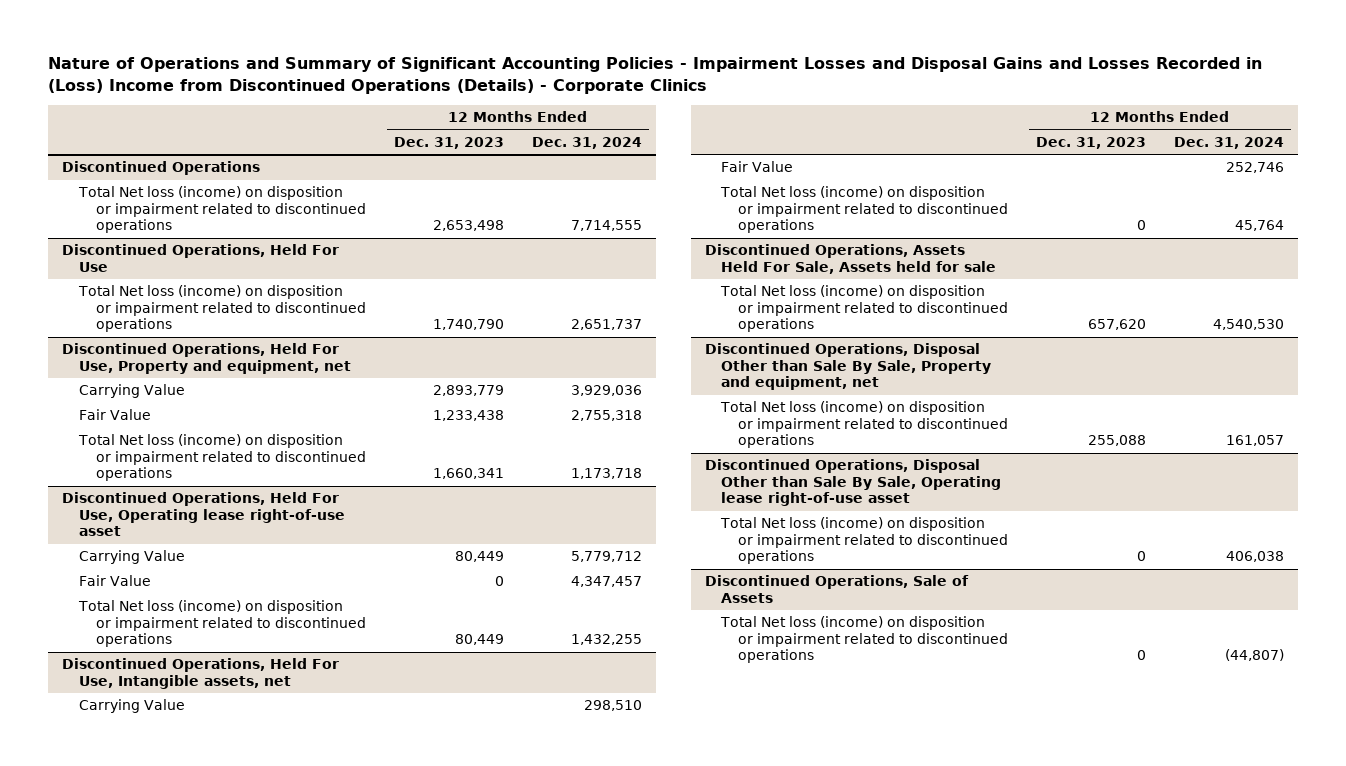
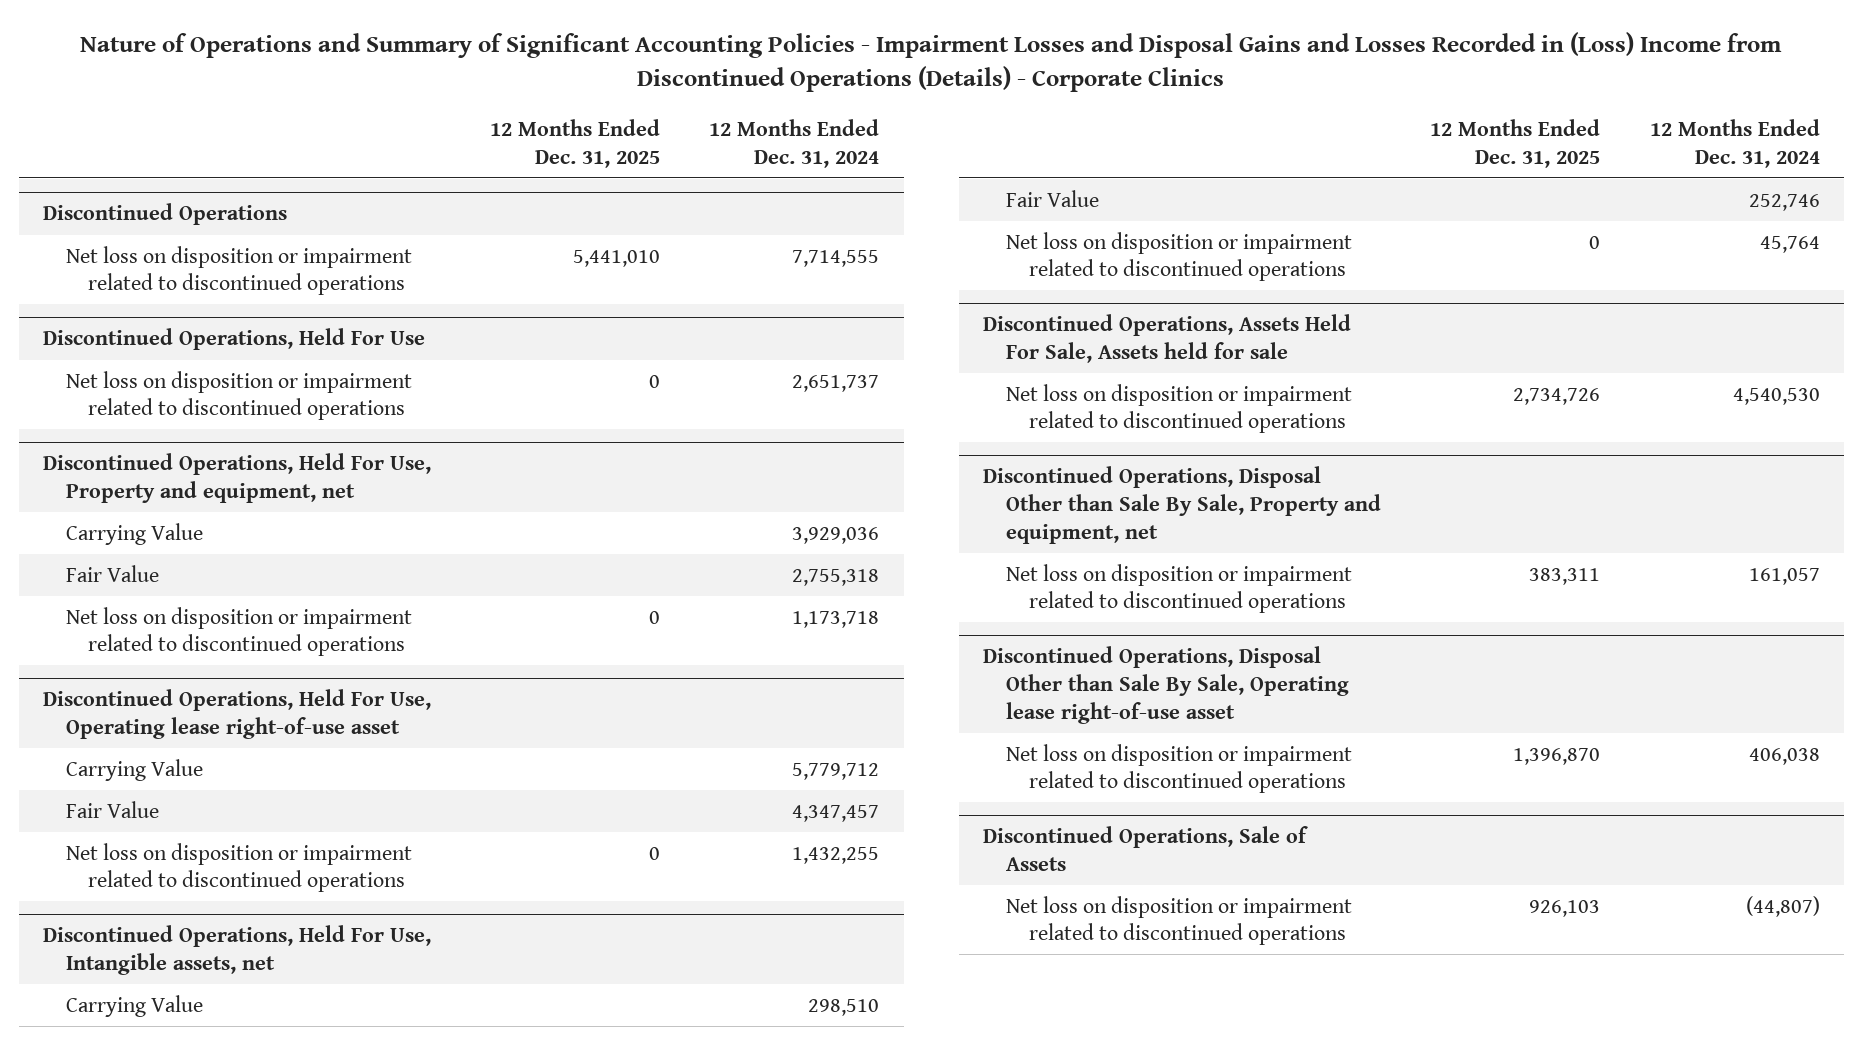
- | 12 Months Ended Dec. 31, 2023 | 12 Months Ended Dec. 31, 2024
+ | 12 Months Ended Dec. 31, 2025 | 12 Months Ended Dec. 31, 2024
@ Discontinued Operations
- Total Net loss (income) on disposition or impairment related to discontinued operations | 2,653,498 | 7,714,555
+ Net loss on disposition or impairment related to discontinued operations | 5,441,010 | 7,714,555
@ Discontinued Operations, Held For Use
- Total Net loss (income) on disposition or impairment related to discontinued operations | 1,740,790 | 2,651,737
+ Net loss on disposition or impairment related to discontinued operations | 0 | 2,651,737
@ Discontinued Operations, Held For Use, Property and equipment, net
- Total Net loss (income) on disposition or impairment related to discontinued operations | 1,660,341 | 1,173,718
+ Net loss on disposition or impairment related to discontinued operations | 0 | 1,173,718
@ Discontinued Operations, Held For Use, Operating lease right-of-use asset
- Total Net loss (income) on disposition or impairment related to discontinued operations | 80,449 | 1,432,255
+ Net loss on disposition or impairment related to discontinued operations | 0 | 1,432,255
@ Discontinued Operations, Held For Use, Intangible assets, net
- Total Net loss (income) on disposition or impairment related to discontinued operations | 0 | 45,764
+ Net loss on disposition or impairment related to discontinued operations | 0 | 45,764
@ Discontinued Operations, Assets Held For Sale, Assets held for sale
- Total Net loss (income) on disposition or impairment related to discontinued operations | 657,620 | 4,540,530
+ Net loss on disposition or impairment related to discontinued operations | 2,734,726 | 4,540,530
@ Discontinued Operations, Disposal Other than Sale By Sale, Property and equipment, net
- Total Net loss (income) on disposition or impairment related to discontinued operations | 255,088 | 161,057
+ Net loss on disposition or impairment related to discontinued operations | 383,311 | 161,057
@ Discontinued Operations, Disposal Other than Sale By Sale, Operating lease right-of-use asset
- Total Net loss (income) on disposition or impairment related to discontinued operations | 0 | 406,038
+ Net loss on disposition or impairment related to discontinued operations | 1,396,870 | 406,038
@ Discontinued Operations, Sale of Assets
- Total Net loss (income) on disposition or impairment related to discontinued operations | 0 | (44,807)
+ Net loss on disposition or impairment related to discontinued operations | 926,103 | (44,807)

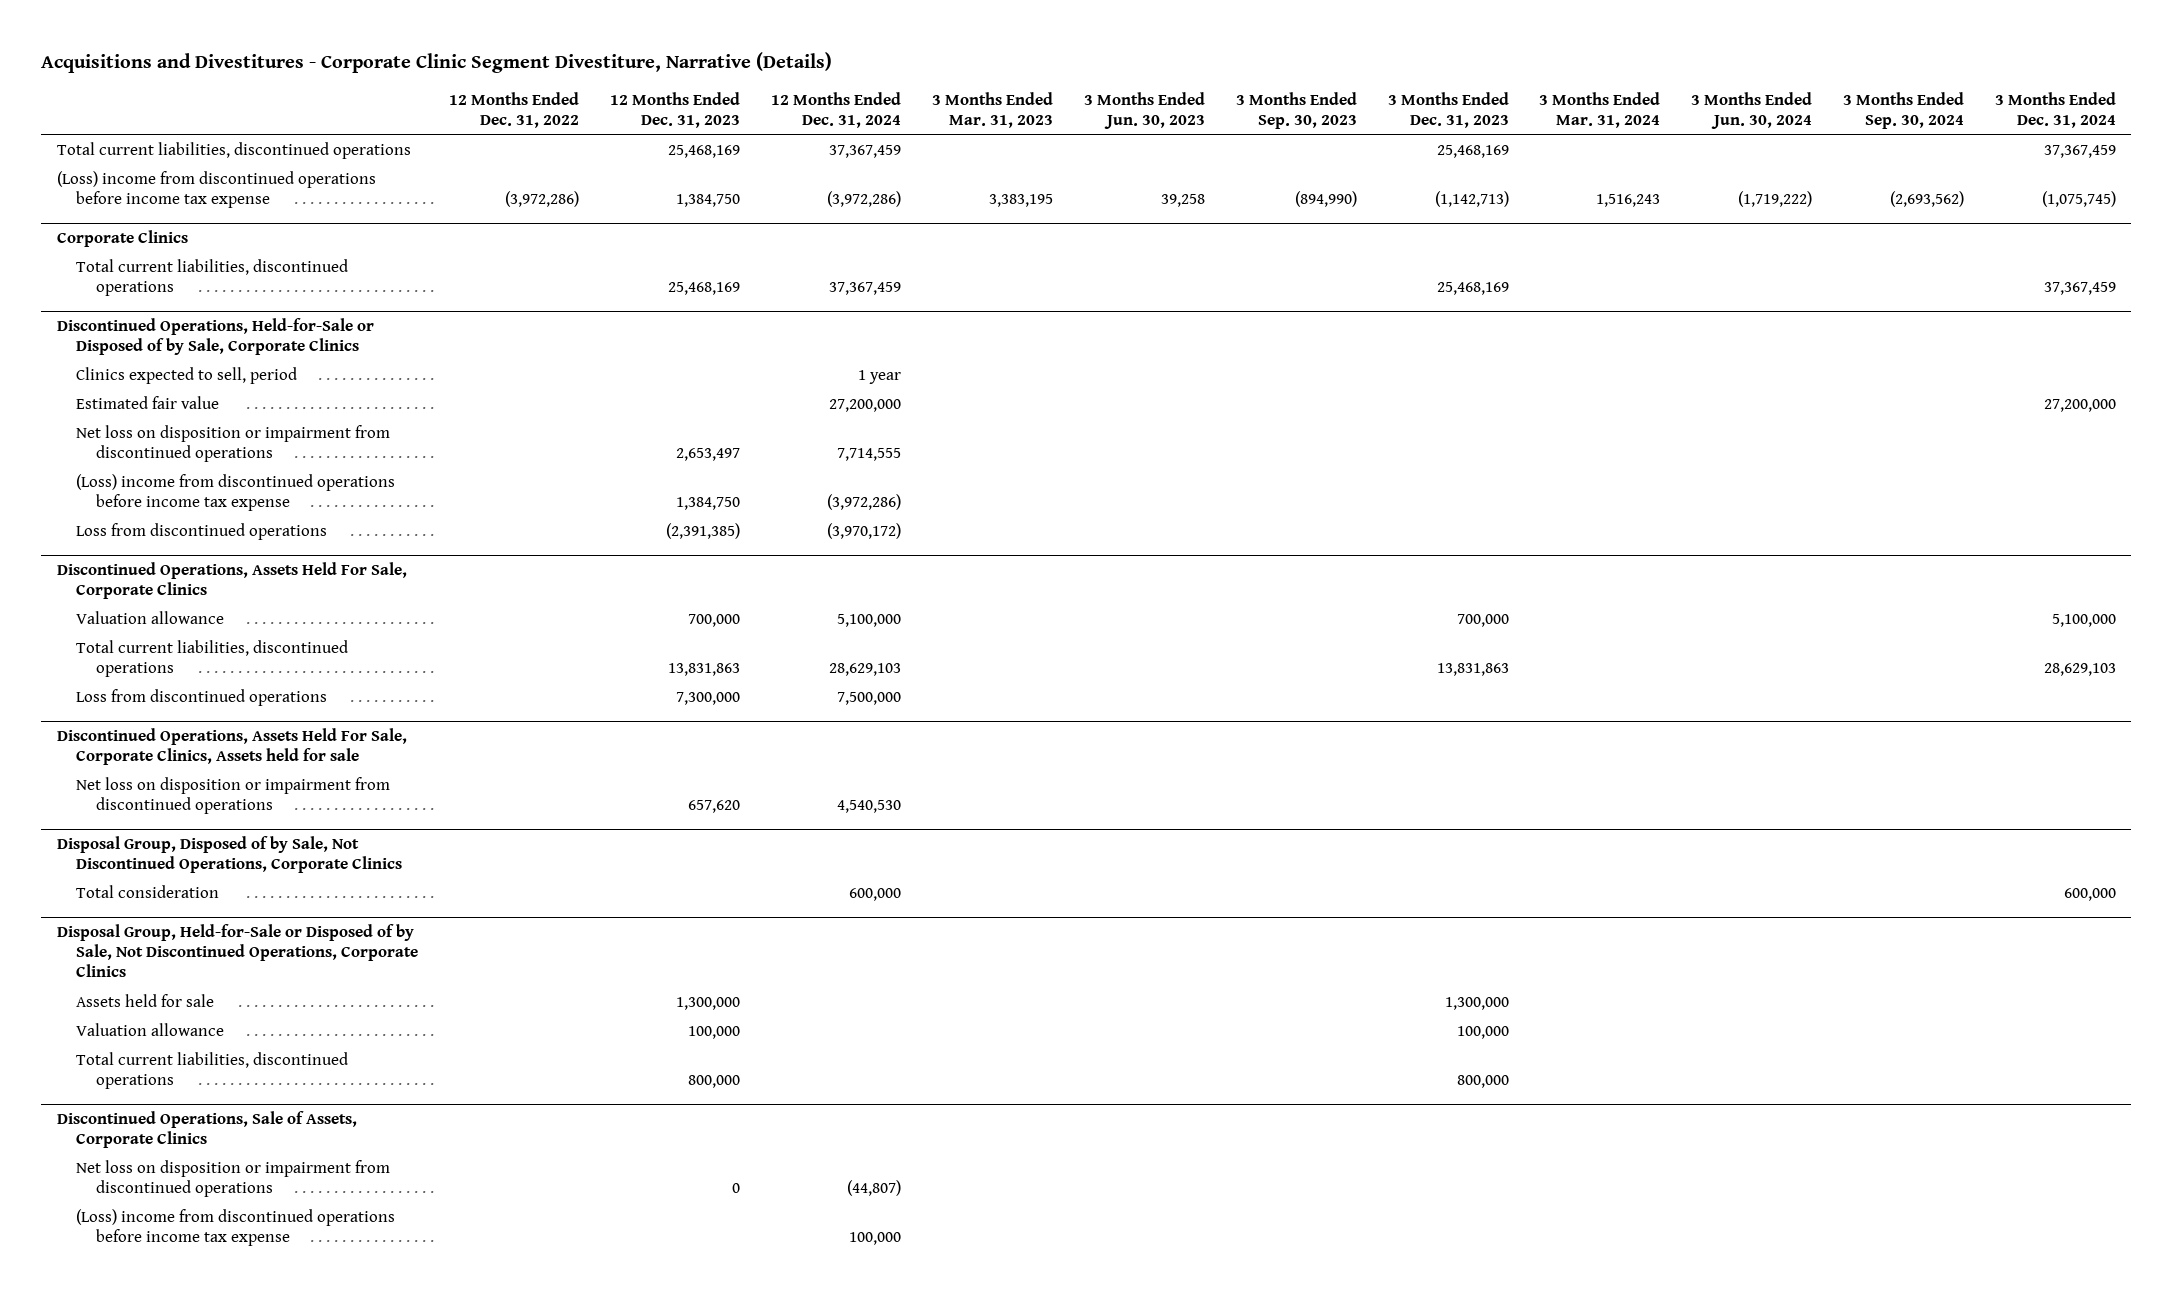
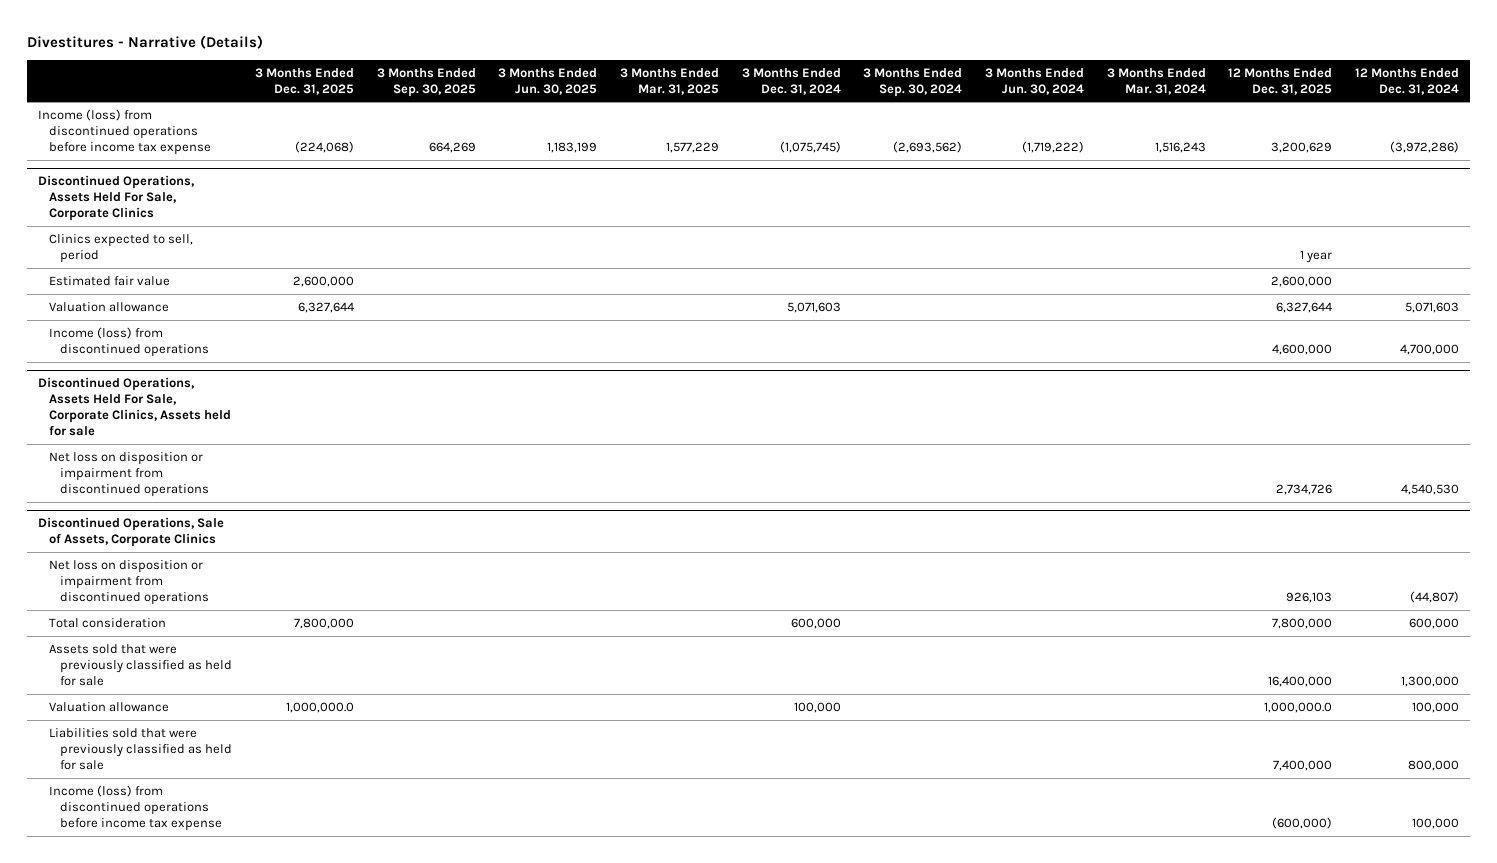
- Acquisitions and Divestitures - Corporate Clinic Segment Divestiture, Narrative (Details)
+ Divestitures - Narrative (Details)
- | 12 Months Ended Dec. 31, 2022 | 12 Months Ended Dec. 31, 2023 | 12 Months Ended Dec. 31, 2024 | 3 Months Ended Mar. 31, 2023 | 3 Months Ended Jun. 30, 2023 | 3 Months Ended Sep. 30, 2023 | 3 Months Ended Dec. 31, 2023 | 3 Months Ended Mar. 31, 2024 | 3 Months Ended Jun. 30, 2024 | 3 Months Ended Sep. 30, 2024 | 3 Months Ended Dec. 31, 2024
+ | 3 Months Ended Dec. 31, 2025 | 3 Months Ended Sep. 30, 2025 | 3 Months Ended Jun. 30, 2025 | 3 Months Ended Mar. 31, 2025 | 3 Months Ended Dec. 31, 2024 | 3 Months Ended Sep. 30, 2024 | 3 Months Ended Jun. 30, 2024 | 3 Months Ended Mar. 31, 2024 | 12 Months Ended Dec. 31, 2025 | 12 Months Ended Dec. 31, 2024
- Total current liabilities, discontinued operations | | 25,468,169 | 37,367,459 | | | | 25,468,169 | | | | 37,367,459
- (Loss) income from discontinued operations before income tax expense | (3,972,286) | 1,384,750 | (3,972,286) | 3,383,195 | 39,258 | (894,990) | (1,142,713) | 1,516,243 | (1,719,222) | (2,693,562) | (1,075,745)
- Corporate Clinics
- Total current liabilities, discontinued operations | | 25,468,169 | 37,367,459 | | | | 25,468,169 | | | | 37,367,459
- Discontinued Operations, Held-for-Sale or Disposed of by Sale, Corporate Clinics
- Clinics expected to sell, period | | | 1 year | | | | | | | |
- Estimated fair value | | | 27,200,000 | | | | | | | | 27,200,000
- Net loss on disposition or impairment from discontinued operations | | 2,653,497 | 7,714,555 | | | | | | | |
- (Loss) income from discontinued operations before income tax expense | | 1,384,750 | (3,972,286) | | | | | | | |
- Loss from discontinued operations | | (2,391,385) | (3,970,172) | | | | | | | |
+ Income (loss) from discontinued operations before income tax expense | (224,068) | 664,269 | 1,183,199 | 1,577,229 | (1,075,745) | (2,693,562) | (1,719,222) | 1,516,243 | 3,200,629 | (3,972,286)
@ Discontinued Operations, Assets Held For Sale, Corporate Clinics
- Valuation allowance | | 700,000 | 5,100,000 | | | | 700,000 | | | | 5,100,000
- Total current liabilities, discontinued operations | | 13,831,863 | 28,629,103 | | | | 13,831,863 | | | | 28,629,103
- Loss from discontinued operations | | 7,300,000 | 7,500,000 | | | | | | | |
+ Clinics expected to sell, period | | | | | | | | | 1 year |
+ Estimated fair value | 2,600,000 | | | | | | | | 2,600,000 |
+ Valuation allowance | 6,327,644 | | | | 5,071,603 | | | | 6,327,644 | 5,071,603
+ Income (loss) from discontinued operations | | | | | | | | | 4,600,000 | 4,700,000
- Disposal Group, Disposed of by Sale, Not Discontinued Operations, Corporate Clinics
- Total consideration | | | 600,000 | | | | | | | | 600,000
- Disposal Group, Held-for-Sale or Disposed of by Sale, Not Discontinued Operations, Corporate Clinics
- Assets held for sale | | 1,300,000 | | | | | 1,300,000 | | | |
- Valuation allowance | | 100,000 | | | | | 100,000 | | | |
- Total current liabilities, discontinued operations | | 800,000 | | | | | 800,000 | | | |
@ Discontinued Operations, Sale of Assets, Corporate Clinics
- (Loss) income from discontinued operations before income tax expense | | | 100,000 | | | | | | | |
+ Total consideration | 7,800,000 | | | | 600,000 | | | | 7,800,000 | 600,000
+ Assets sold that were previously classified as held for sale | | | | | | | | | 16,400,000 | 1,300,000
+ Valuation allowance | 1,000,000.0 | | | | 100,000 | | | | 1,000,000.0 | 100,000
+ Liabilities sold that were previously classified as held for sale | | | | | | | | | 7,400,000 | 800,000
+ Income (loss) from discontinued operations before income tax expense | | | | | | | | | (600,000) | 100,000

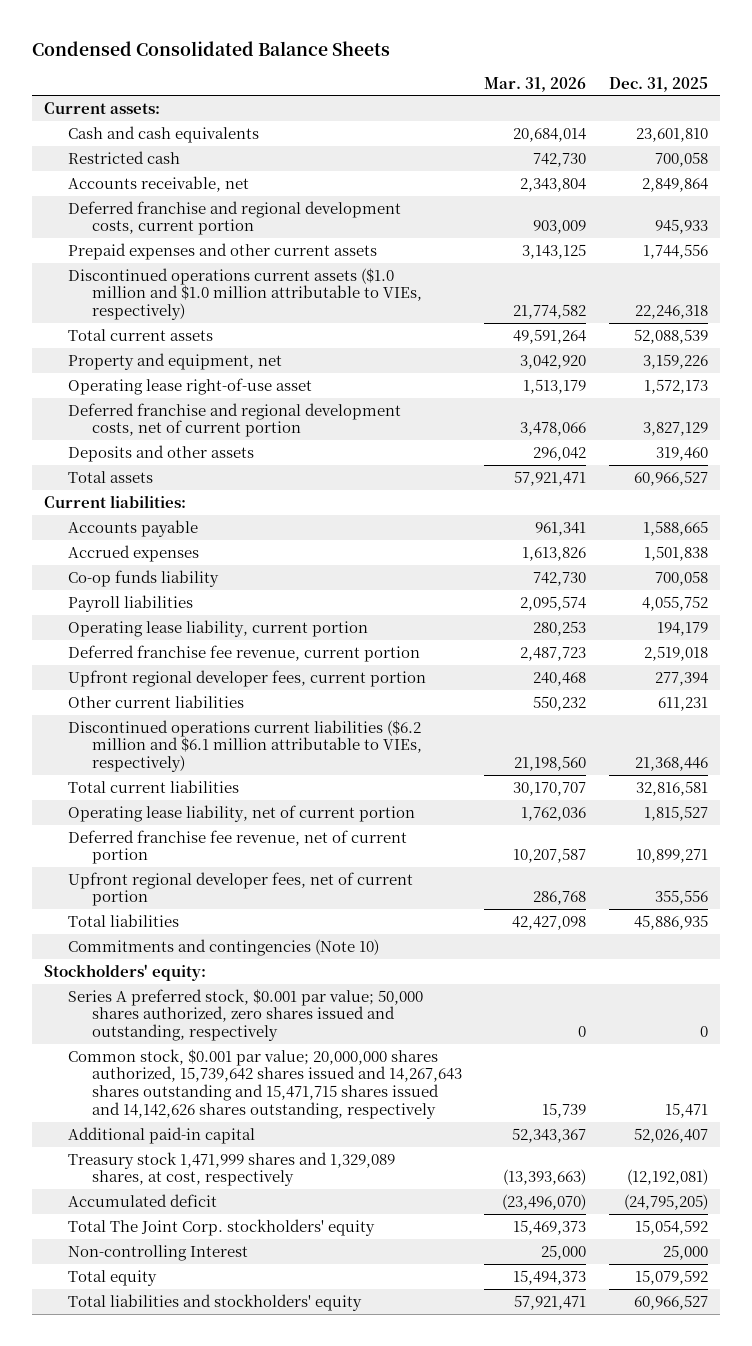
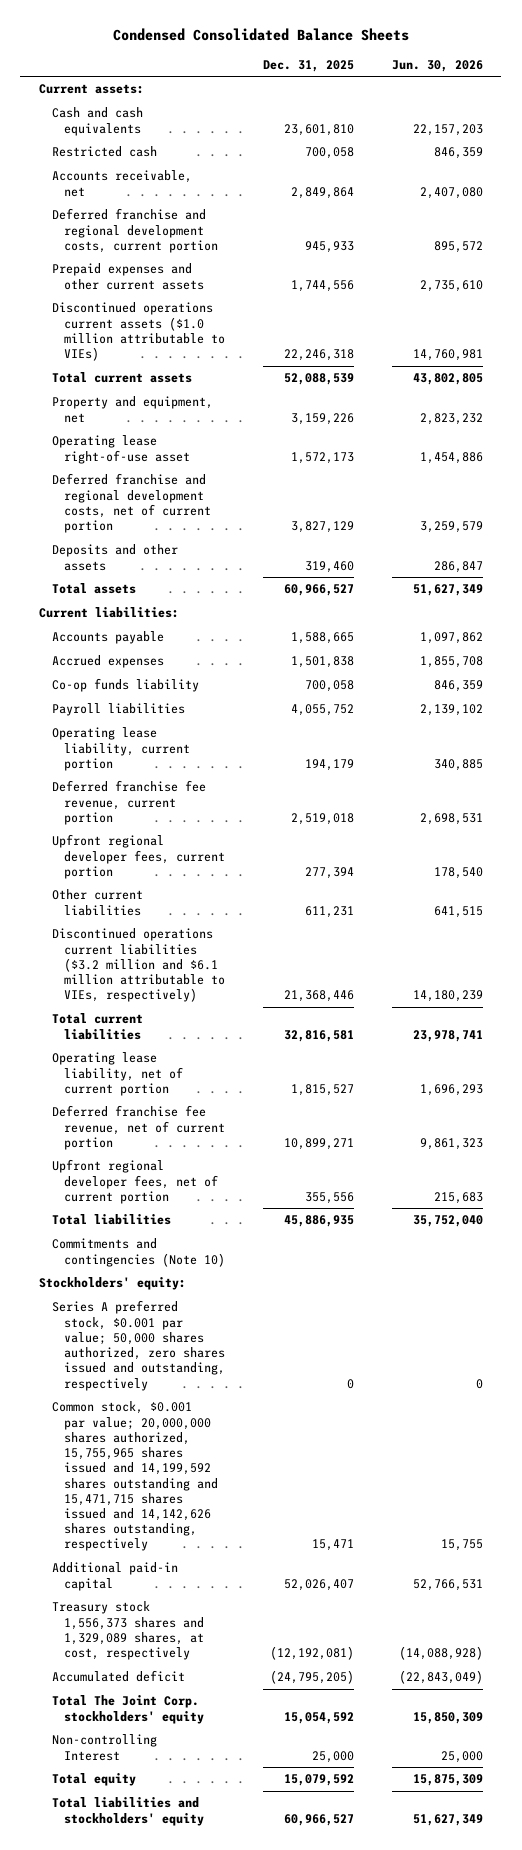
- | Mar. 31, 2026 | Dec. 31, 2025
+ | Dec. 31, 2025 | Jun. 30, 2026
- Discontinued operations current assets ($1.0 million and $1.0 million attributable to VIEs, respectively) | 21,774,582 | 22,246,318
+ Discontinued operations current assets ($1.0 million attributable to VIEs) | 22,246,318 | 14,760,981
- Discontinued operations current liabilities ($6.2 million and $6.1 million attributable to VIEs, respectively) | 21,198,560 | 21,368,446
+ Discontinued operations current liabilities ($3.2 million and $6.1 million attributable to VIEs, respectively) | 21,368,446 | 14,180,239
- Common stock, $0.001 par value; 20,000,000 shares authorized, 15,739,642 shares issued and 14,267,643 shares outstanding and 15,471,715 shares issued and 14,142,626 shares outstanding, respectively | 15,739 | 15,471
+ Common stock, $0.001 par value; 20,000,000 shares authorized, 15,755,965 shares issued and 14,199,592 shares outstanding and 15,471,715 shares issued and 14,142,626 shares outstanding, respectively | 15,471 | 15,755
- Treasury stock 1,471,999 shares and 1,329,089 shares, at cost, respectively | (13,393,663) | (12,192,081)
+ Treasury stock 1,556,373 shares and 1,329,089 shares, at cost, respectively | (12,192,081) | (14,088,928)

